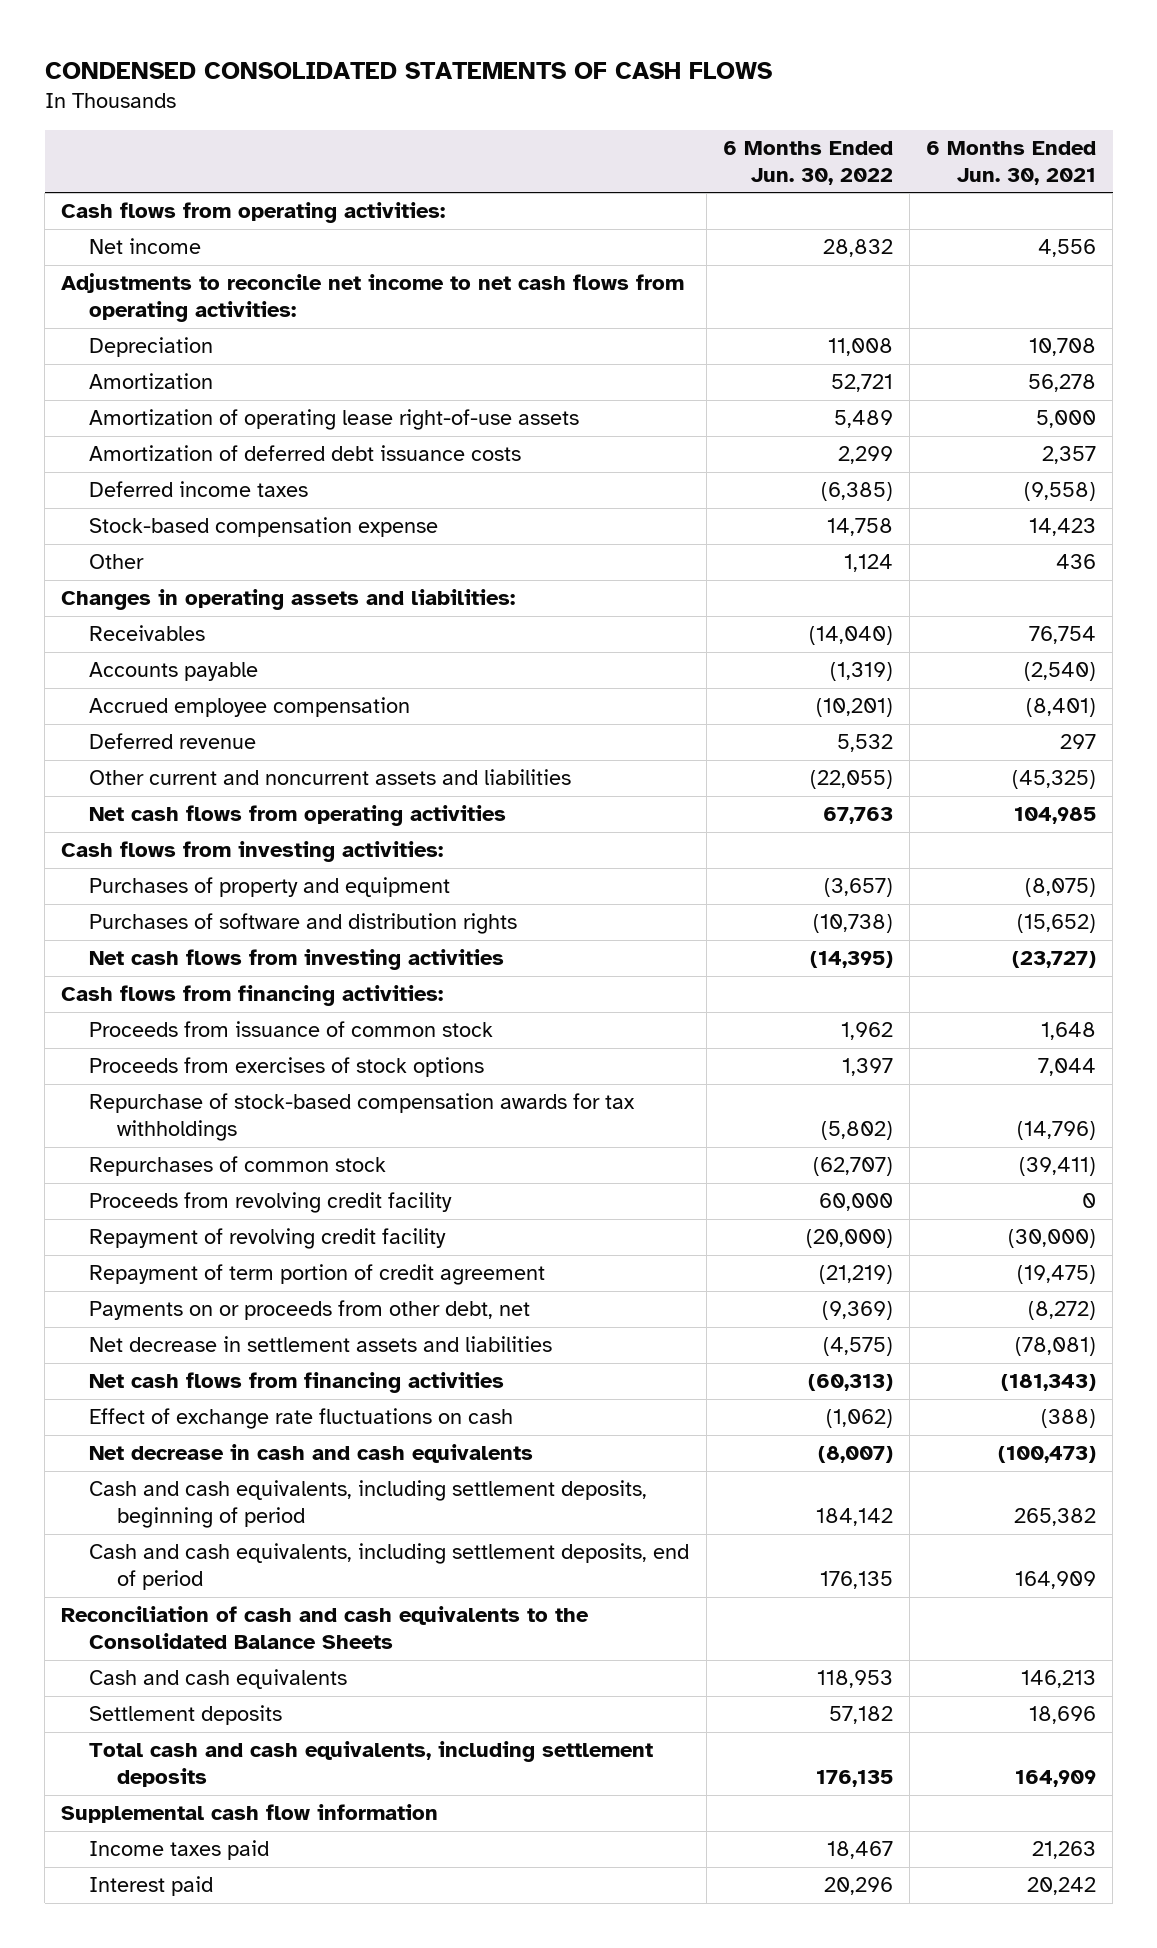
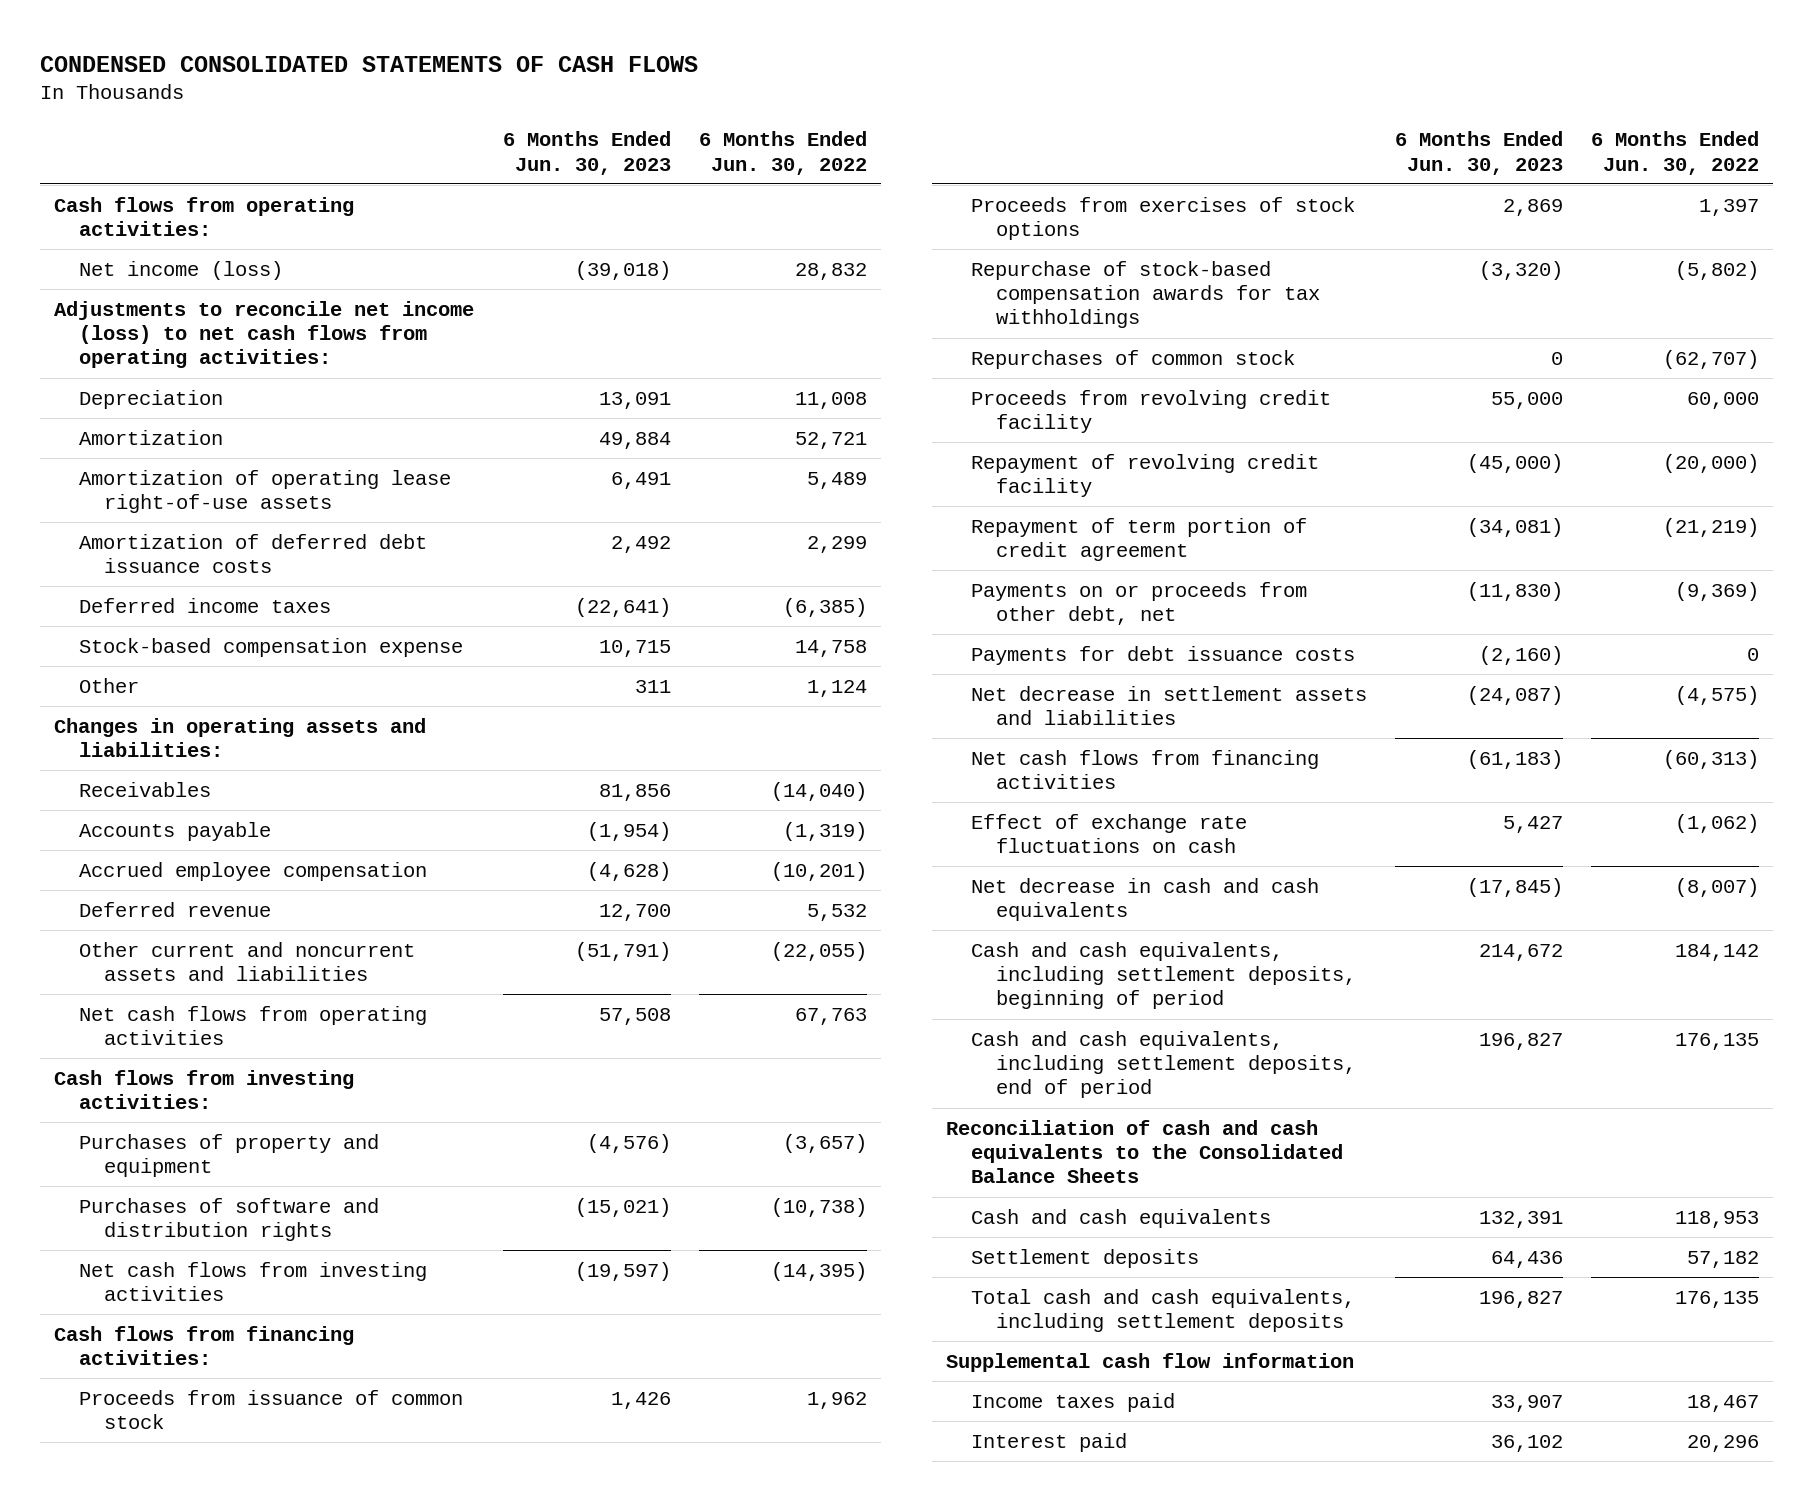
- | 6 Months Ended Jun. 30, 2022 | 6 Months Ended Jun. 30, 2021
+ | 6 Months Ended Jun. 30, 2023 | 6 Months Ended Jun. 30, 2022
- Net income | 28,832 | 4,556
- Adjustments to reconcile net income to net cash flows from operating activities:
+ Net income (loss) | (39,018) | 28,832
+ Adjustments to reconcile net income (loss) to net cash flows from operating activities:
+ Payments for debt issuance costs | (2,160) | 0

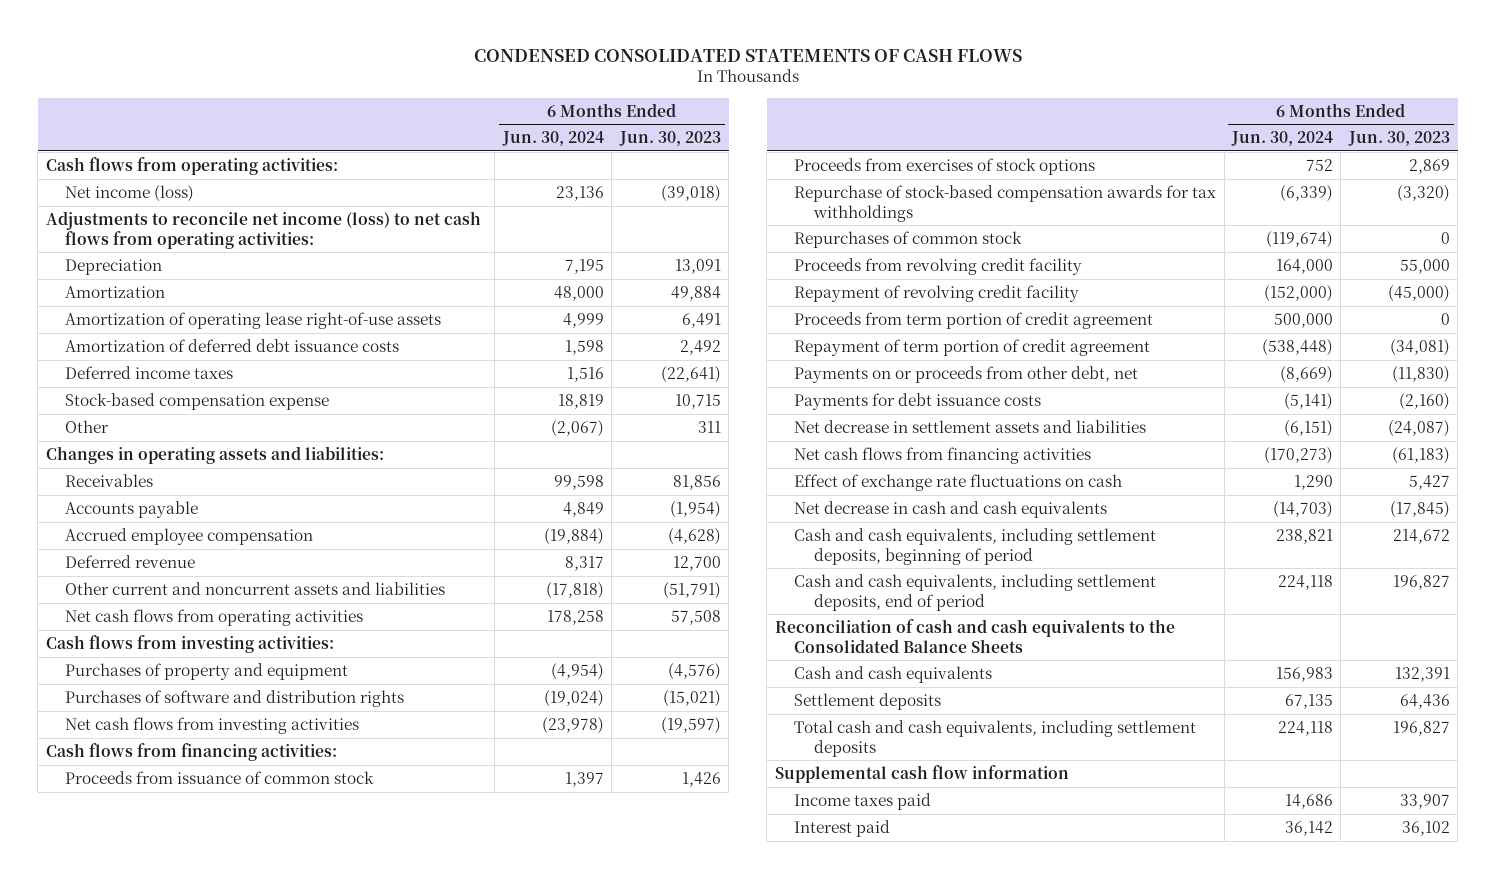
- | 6 Months Ended Jun. 30, 2023 | 6 Months Ended Jun. 30, 2022
+ | 6 Months Ended Jun. 30, 2024 | 6 Months Ended Jun. 30, 2023
+ Proceeds from term portion of credit agreement | 500,000 | 0

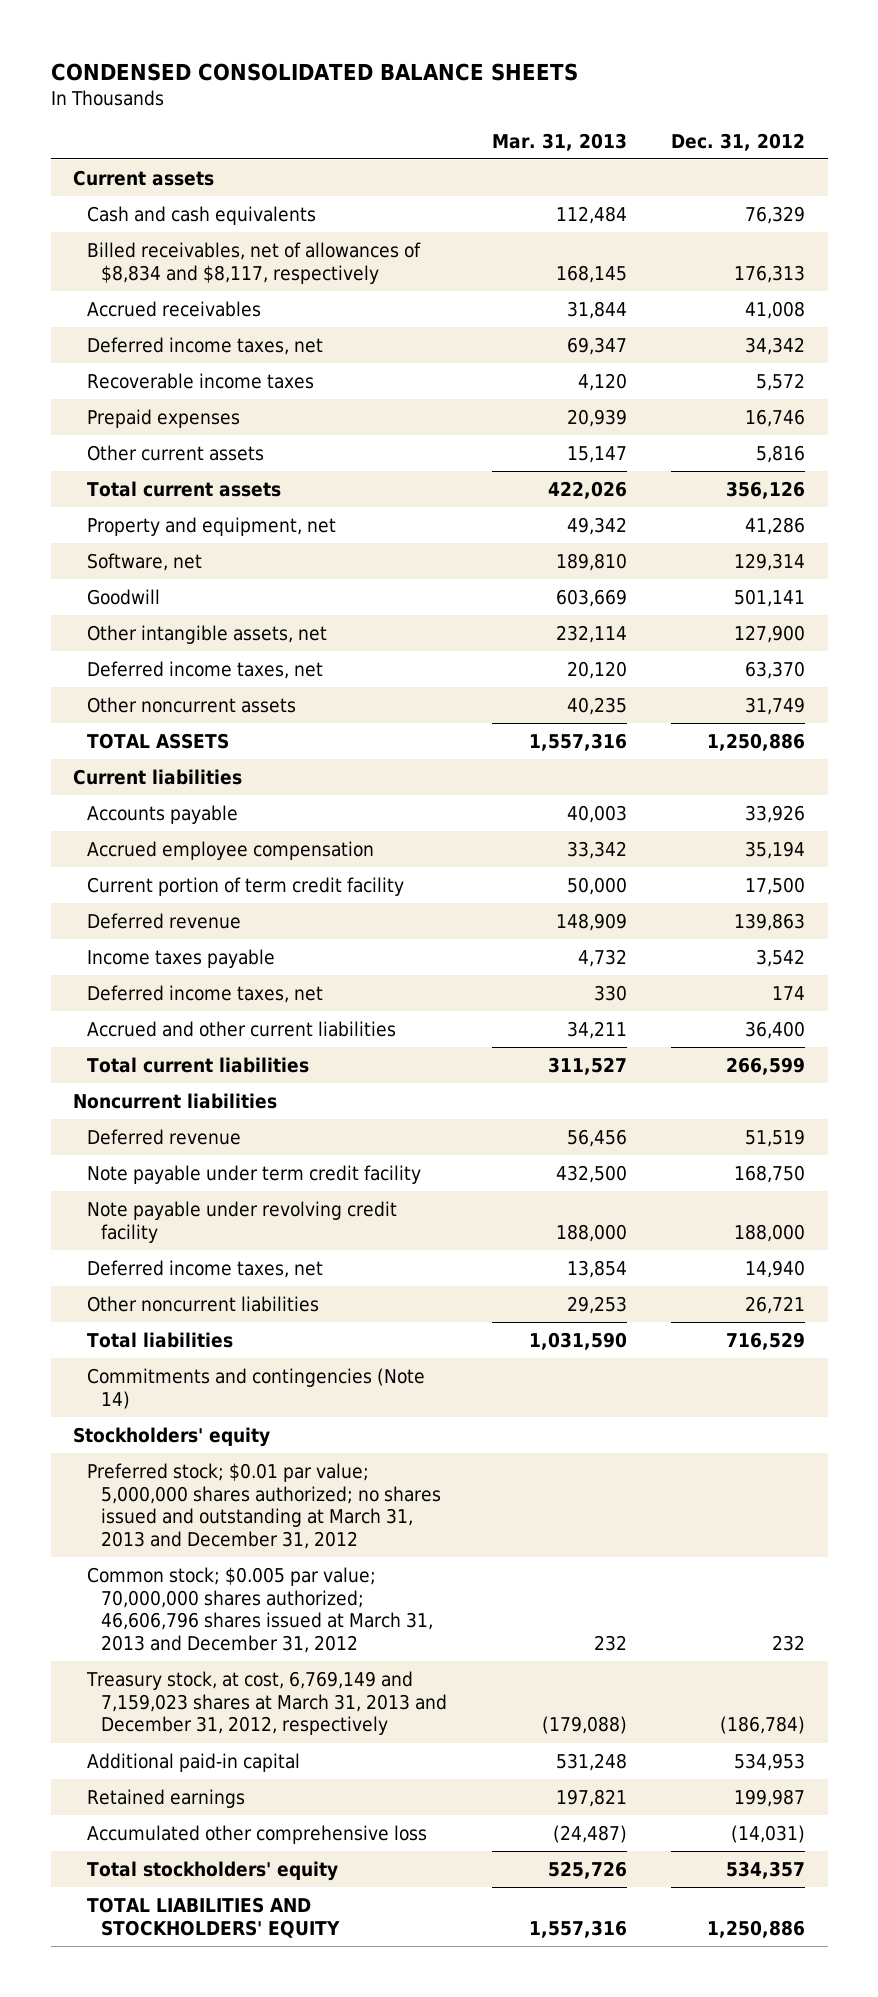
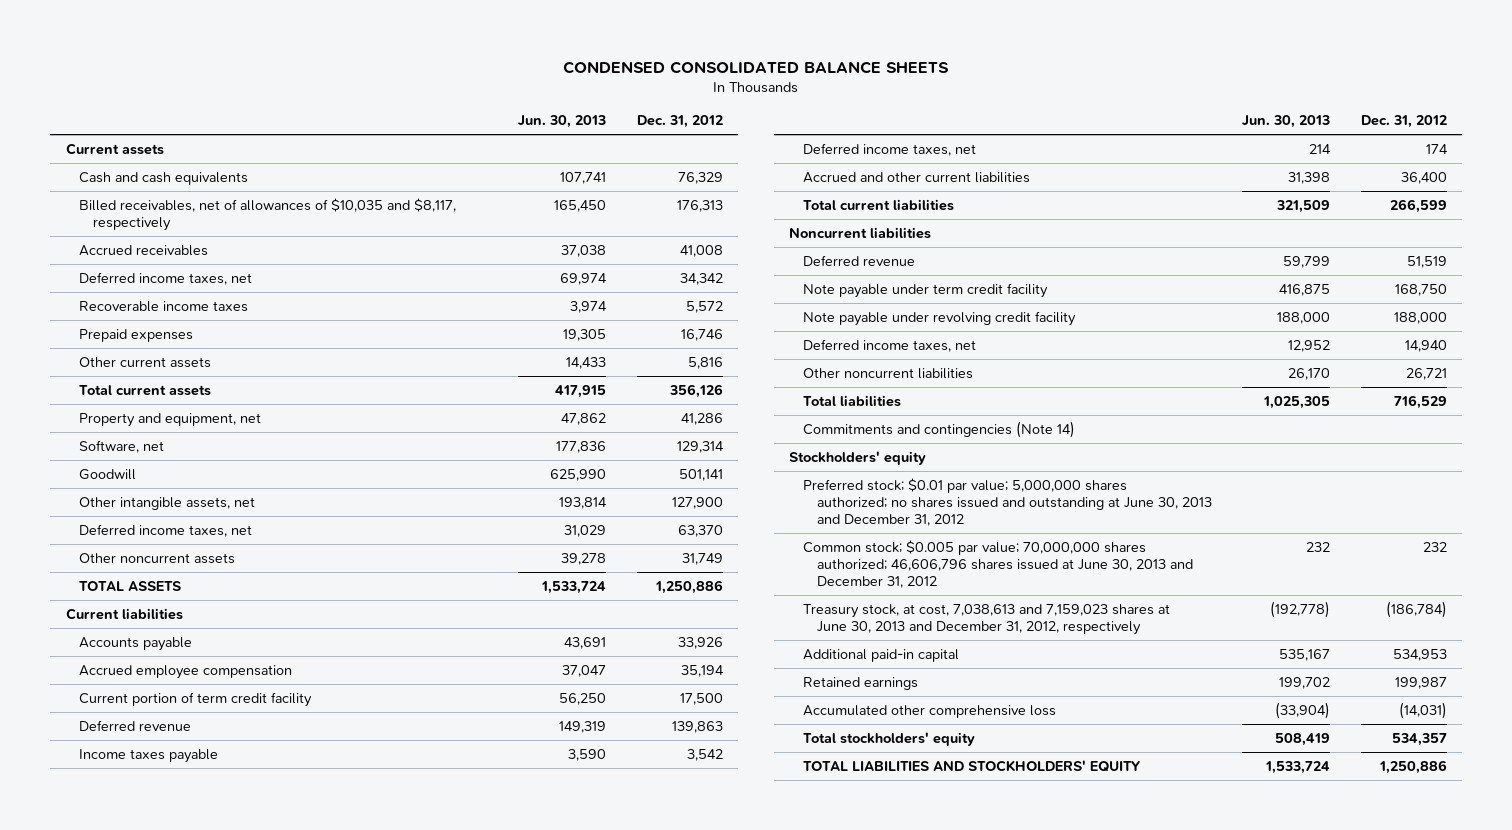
- | Mar. 31, 2013 | Dec. 31, 2012
+ | Jun. 30, 2013 | Dec. 31, 2012
- Billed receivables, net of allowances of $8,834 and $8,117, respectively | 168,145 | 176,313
+ Billed receivables, net of allowances of $10,035 and $8,117, respectively | 165,450 | 176,313
- Preferred stock; $0.01 par value; 5,000,000 shares authorized; no shares issued and outstanding at March 31, 2013 and December 31, 2012
- Common stock; $0.005 par value; 70,000,000 shares authorized; 46,606,796 shares issued at March 31, 2013 and December 31, 2012 | 232 | 232
- Treasury stock, at cost, 6,769,149 and 7,159,023 shares at March 31, 2013 and December 31, 2012, respectively | (179,088) | (186,784)
+ Preferred stock; $0.01 par value; 5,000,000 shares authorized; no shares issued and outstanding at June 30, 2013 and December 31, 2012
+ Common stock; $0.005 par value; 70,000,000 shares authorized; 46,606,796 shares issued at June 30, 2013 and December 31, 2012 | 232 | 232
+ Treasury stock, at cost, 7,038,613 and 7,159,023 shares at June 30, 2013 and December 31, 2012, respectively | (192,778) | (186,784)

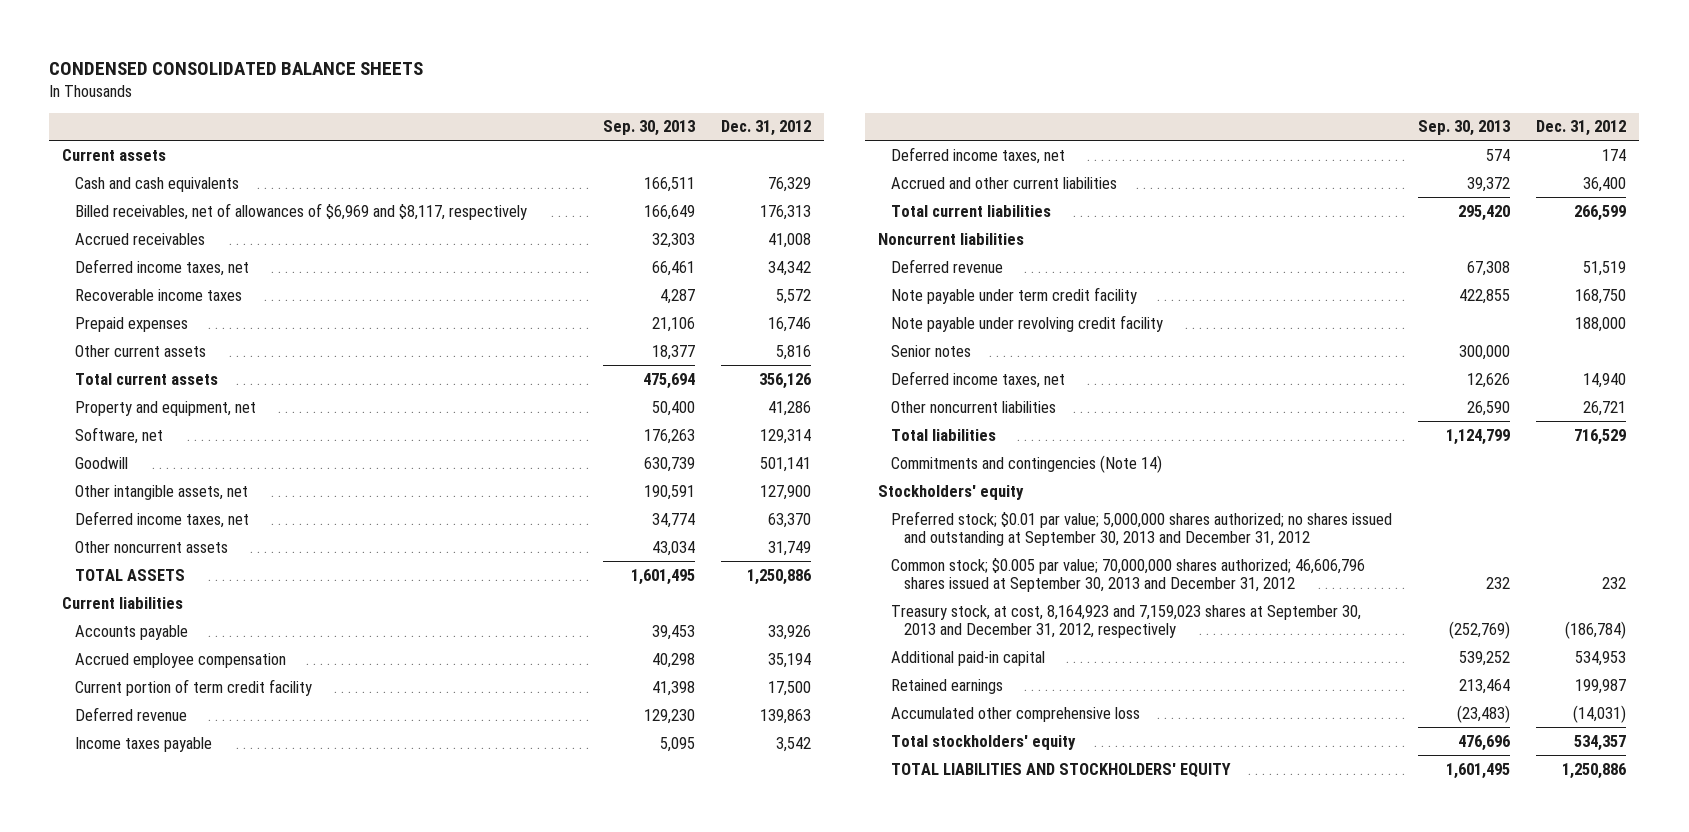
- | Jun. 30, 2013 | Dec. 31, 2012
+ | Sep. 30, 2013 | Dec. 31, 2012
- Billed receivables, net of allowances of $10,035 and $8,117, respectively | 165,450 | 176,313
+ Billed receivables, net of allowances of $6,969 and $8,117, respectively | 166,649 | 176,313
+ Senior notes | 300,000 |
- Preferred stock; $0.01 par value; 5,000,000 shares authorized; no shares issued and outstanding at June 30, 2013 and December 31, 2012
- Common stock; $0.005 par value; 70,000,000 shares authorized; 46,606,796 shares issued at June 30, 2013 and December 31, 2012 | 232 | 232
- Treasury stock, at cost, 7,038,613 and 7,159,023 shares at June 30, 2013 and December 31, 2012, respectively | (192,778) | (186,784)
+ Preferred stock; $0.01 par value; 5,000,000 shares authorized; no shares issued and outstanding at September 30, 2013 and December 31, 2012
+ Common stock; $0.005 par value; 70,000,000 shares authorized; 46,606,796 shares issued at September 30, 2013 and December 31, 2012 | 232 | 232
+ Treasury stock, at cost, 8,164,923 and 7,159,023 shares at September 30, 2013 and December 31, 2012, respectively | (252,769) | (186,784)

